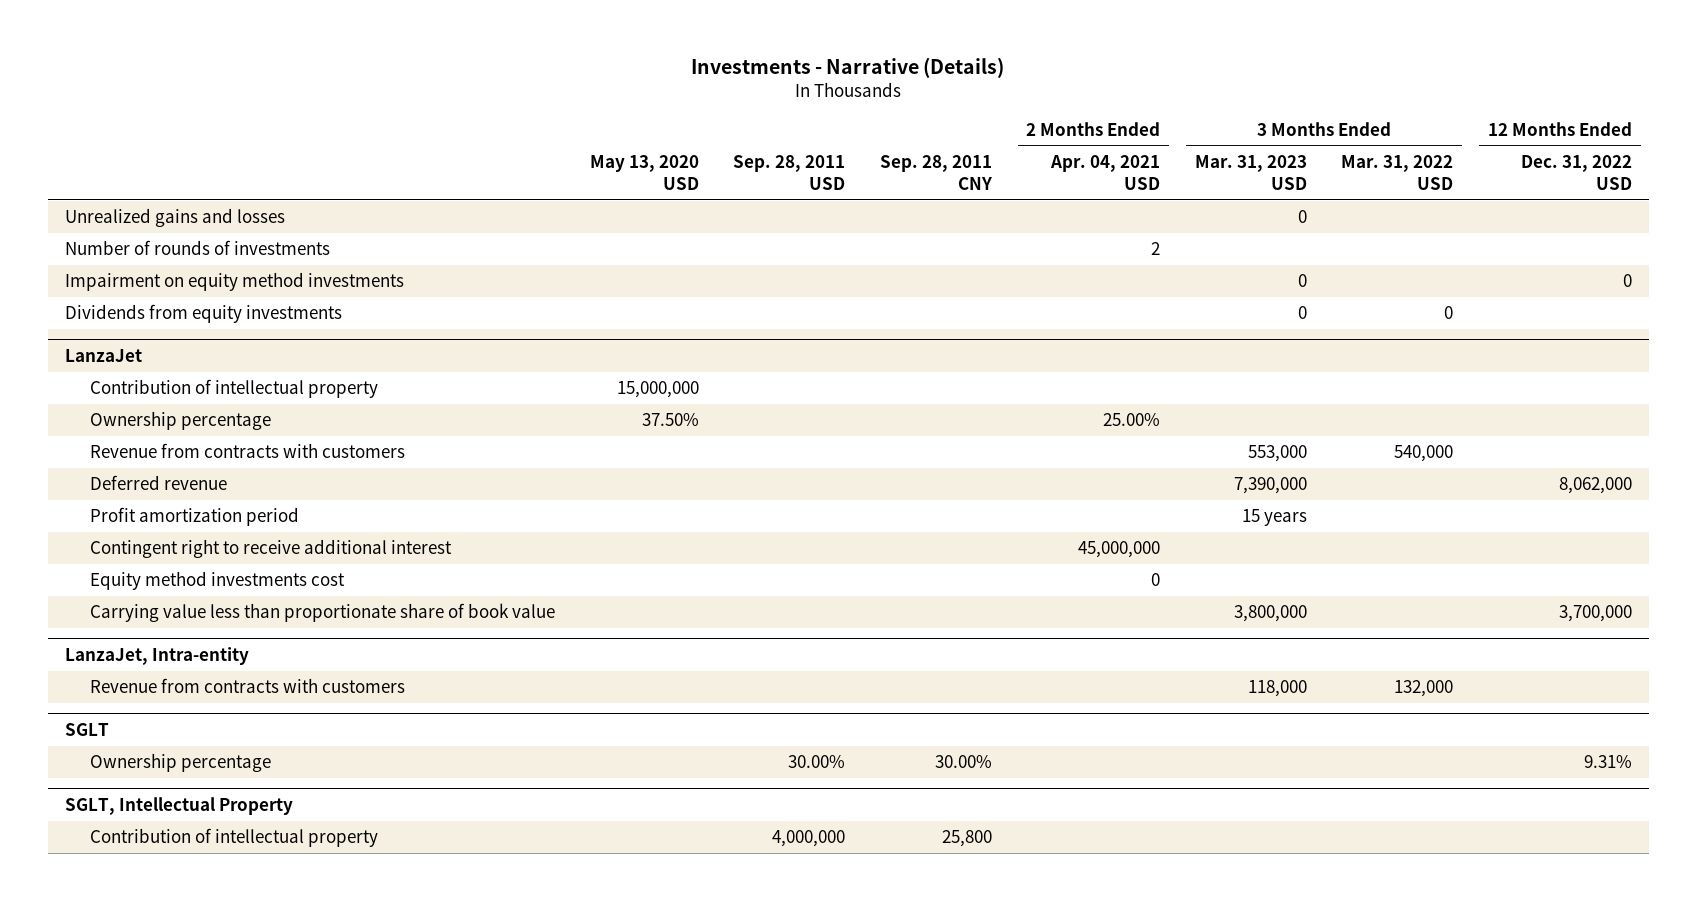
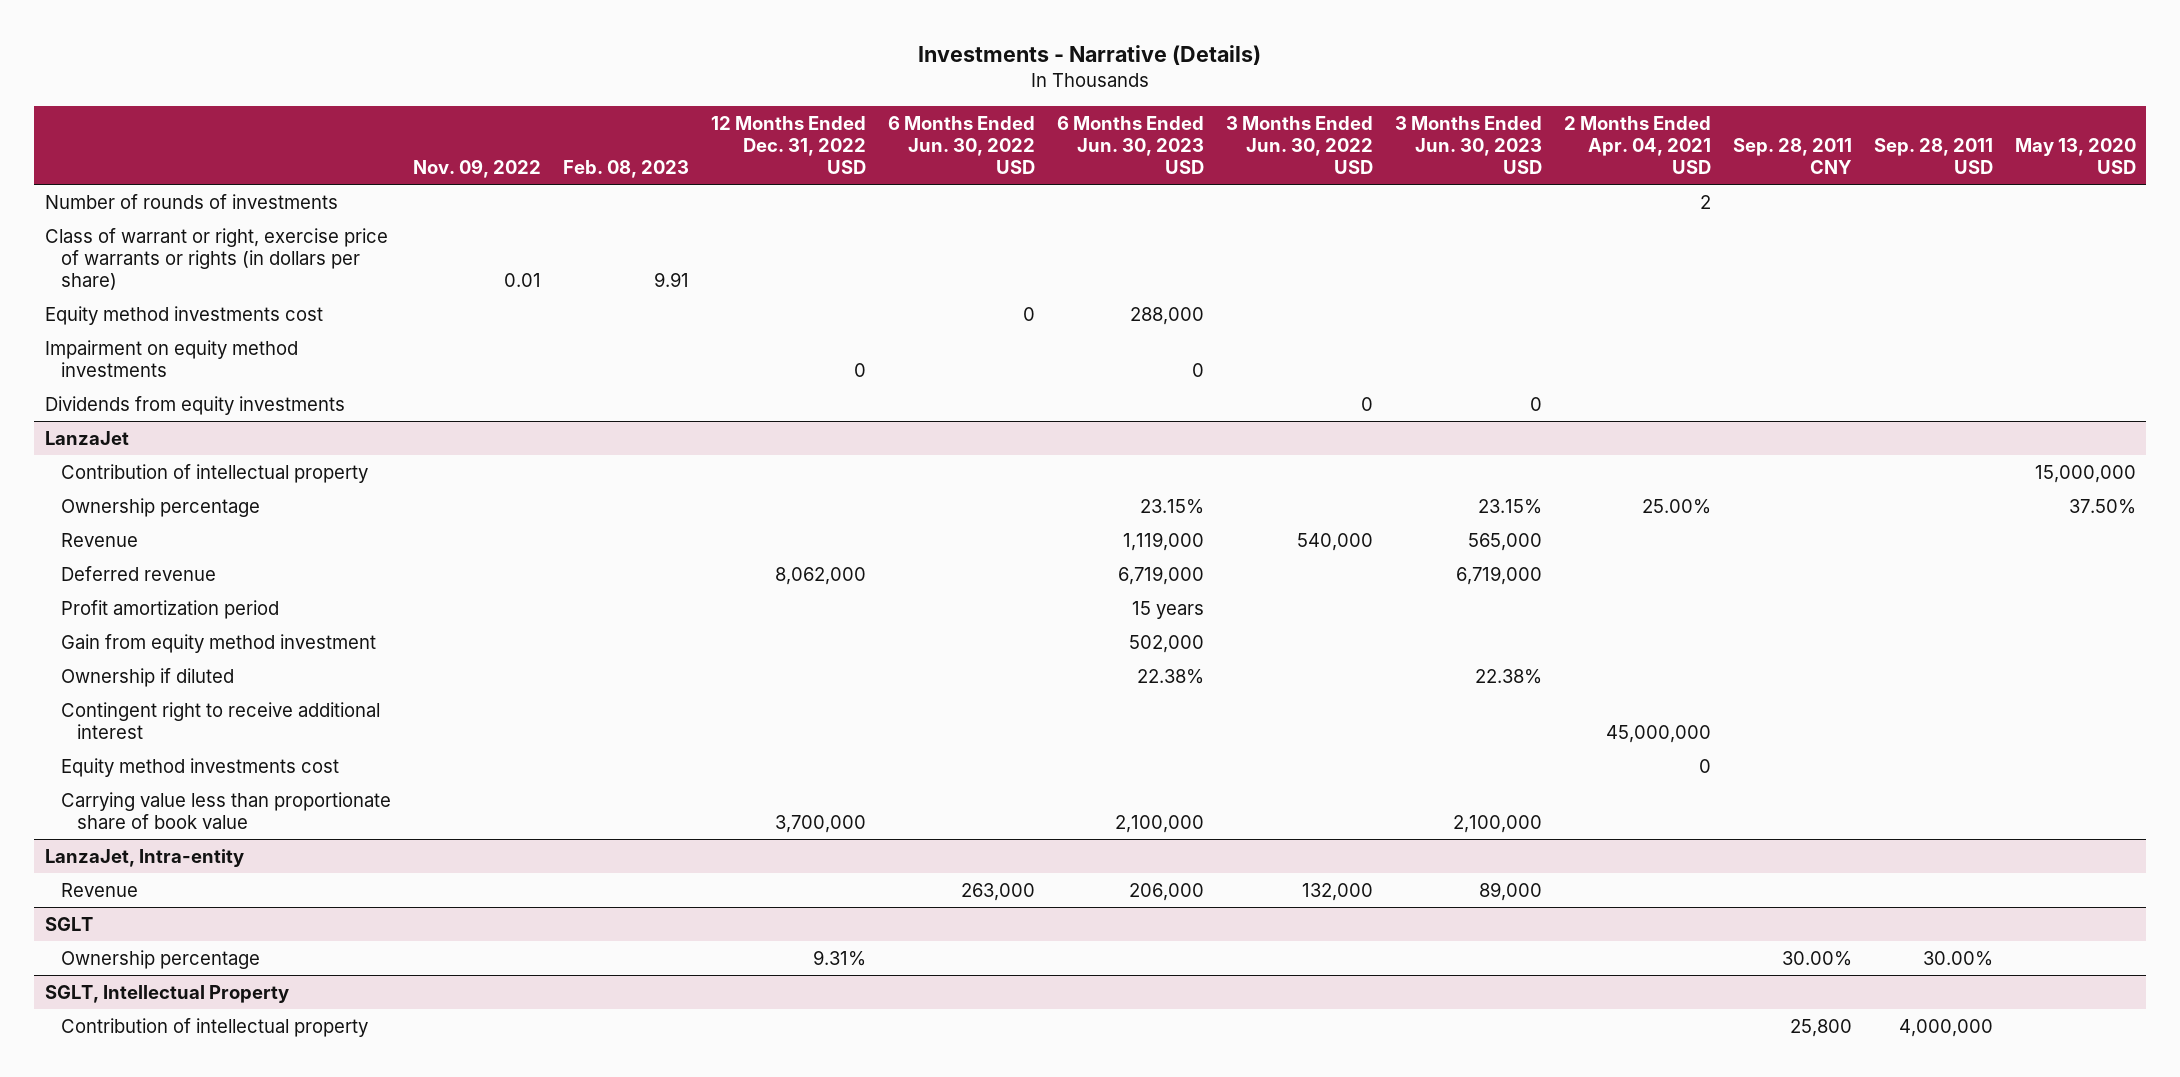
- | May 13, 2020 USD | Sep. 28, 2011 USD | Sep. 28, 2011 CNY | 2 Months Ended Apr. 04, 2021 USD | 3 Months Ended Mar. 31, 2023 USD | 3 Months Ended Mar. 31, 2022 USD | 12 Months Ended Dec. 31, 2022 USD
+ | Nov. 09, 2022 | Feb. 08, 2023 | 12 Months Ended Dec. 31, 2022 USD | 6 Months Ended Jun. 30, 2022 USD | 6 Months Ended Jun. 30, 2023 USD | 3 Months Ended Jun. 30, 2022 USD | 3 Months Ended Jun. 30, 2023 USD | 2 Months Ended Apr. 04, 2021 USD | Sep. 28, 2011 CNY | Sep. 28, 2011 USD | May 13, 2020 USD
- Unrealized gains and losses | | | | | 0 | |
+ Class of warrant or right, exercise price of warrants or rights (in dollars per share) | 0.01 | 9.91 | | | | | | | | |
+ Equity method investments cost | | | | 0 | 288,000 | | | | | |
@ LanzaJet
- Revenue from contracts with customers | | | | | 553,000 | 540,000 |
+ Revenue | | | | | 1,119,000 | 540,000 | 565,000 | | | |
+ Gain from equity method investment | | | | | 502,000 | | | | | |
+ Ownership if diluted | | | | | 22.38% | | 22.38% | | | |
@ LanzaJet, Intra-entity
- Revenue from contracts with customers | | | | | 118,000 | 132,000 |
+ Revenue | | | | 263,000 | 206,000 | 132,000 | 89,000 | | | |

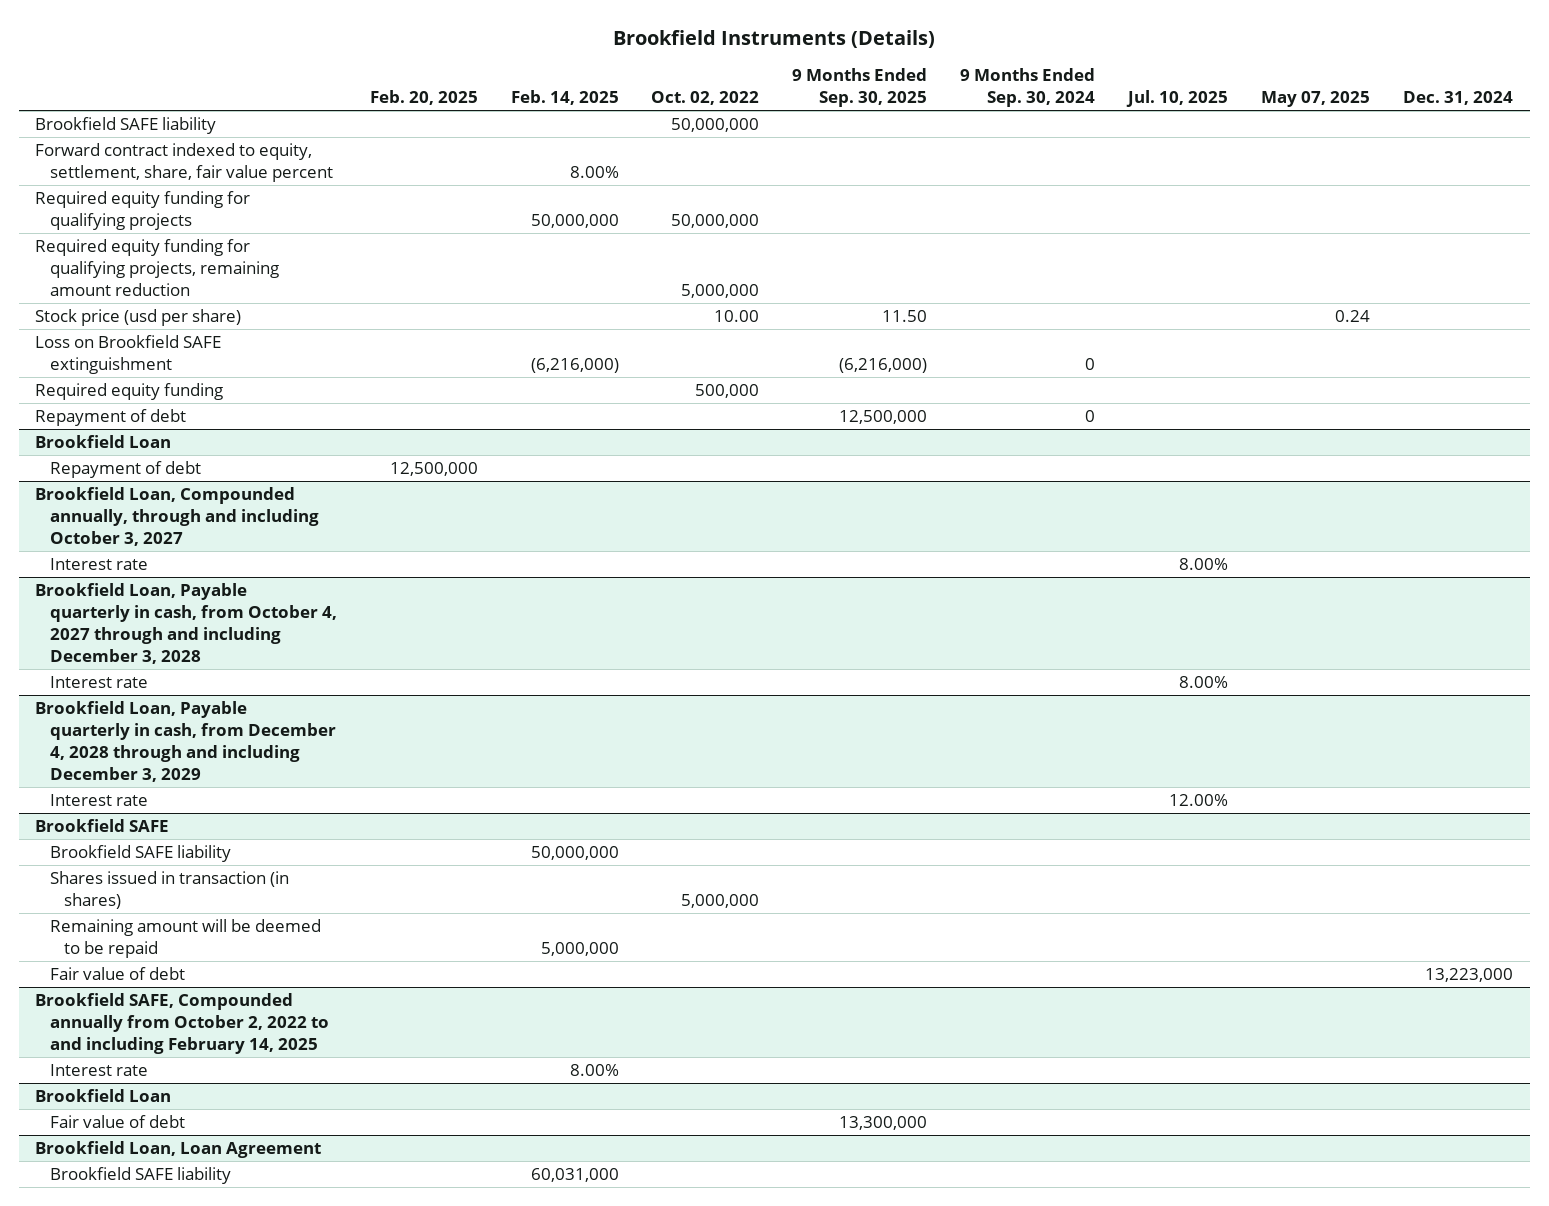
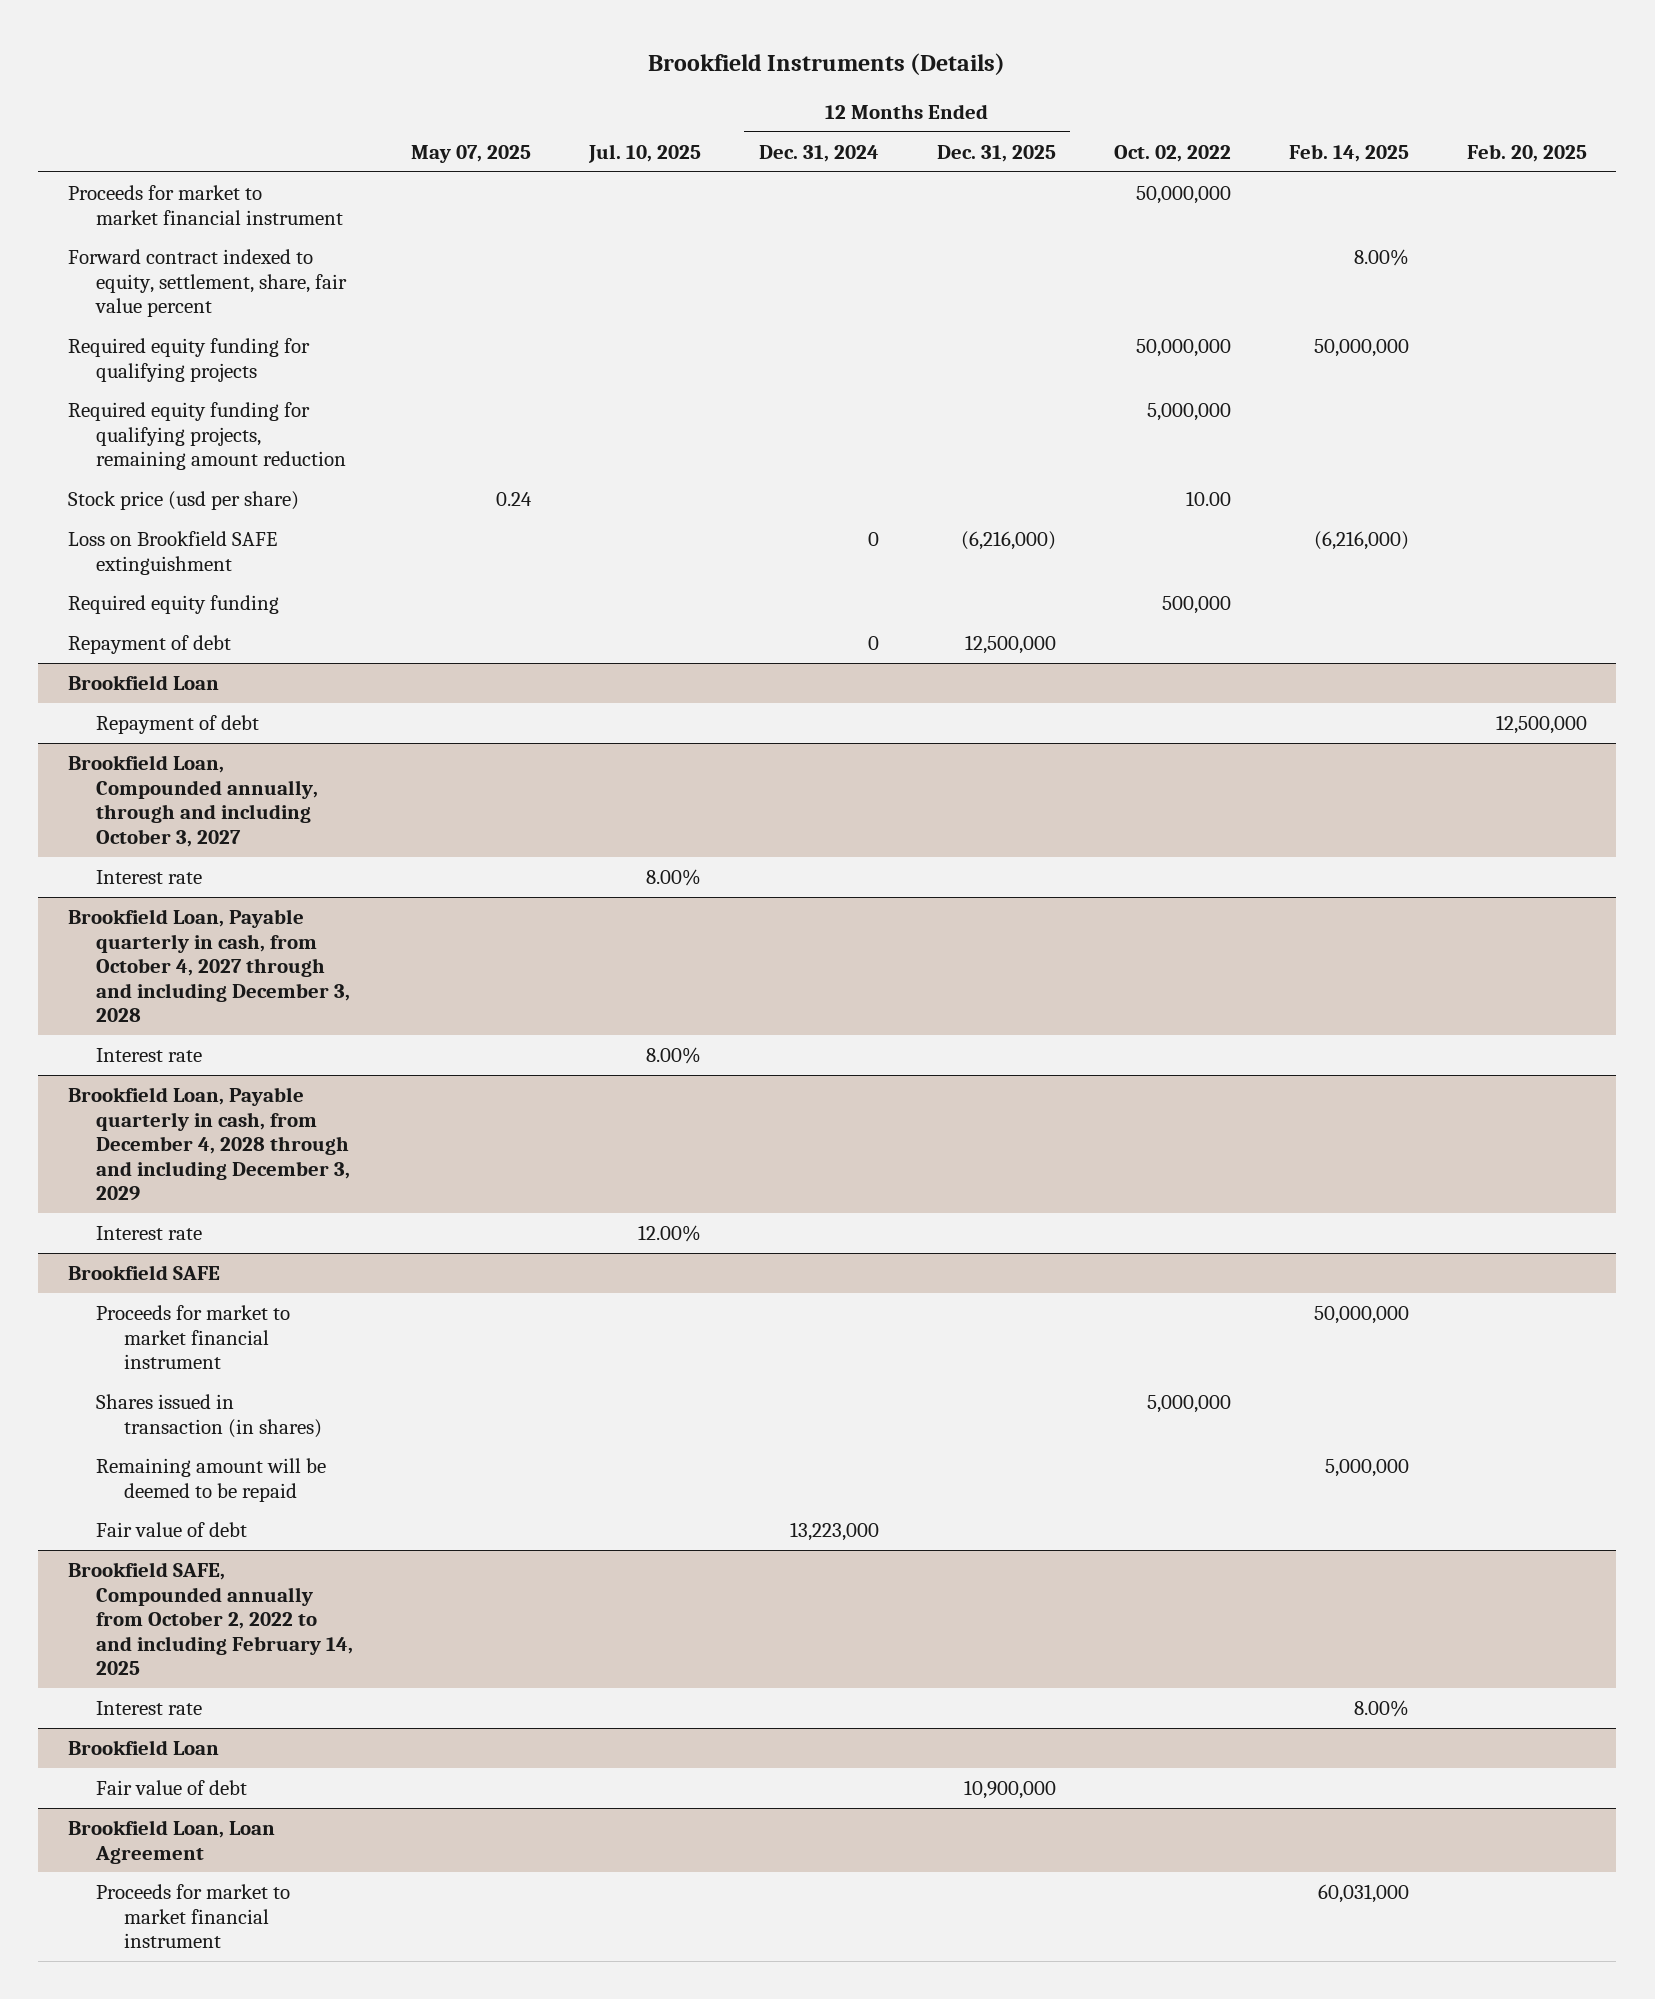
- | Feb. 20, 2025 | Feb. 14, 2025 | Oct. 02, 2022 | 9 Months Ended Sep. 30, 2025 | 9 Months Ended Sep. 30, 2024 | Jul. 10, 2025 | May 07, 2025 | Dec. 31, 2024
+ | May 07, 2025 | Jul. 10, 2025 | 12 Months Ended Dec. 31, 2024 | 12 Months Ended Dec. 31, 2025 | Oct. 02, 2022 | Feb. 14, 2025 | Feb. 20, 2025
- Brookfield SAFE liability | | | 50,000,000 | | | | |
+ Proceeds for market to market financial instrument | | | | | 50,000,000 | |
@ Brookfield SAFE
- Brookfield SAFE liability | | 50,000,000 | | | | | |
+ Proceeds for market to market financial instrument | | | | | | 50,000,000 |
@ Brookfield Loan, Loan Agreement
- Brookfield SAFE liability | | 60,031,000 | | | | | |
+ Proceeds for market to market financial instrument | | | | | | 60,031,000 |

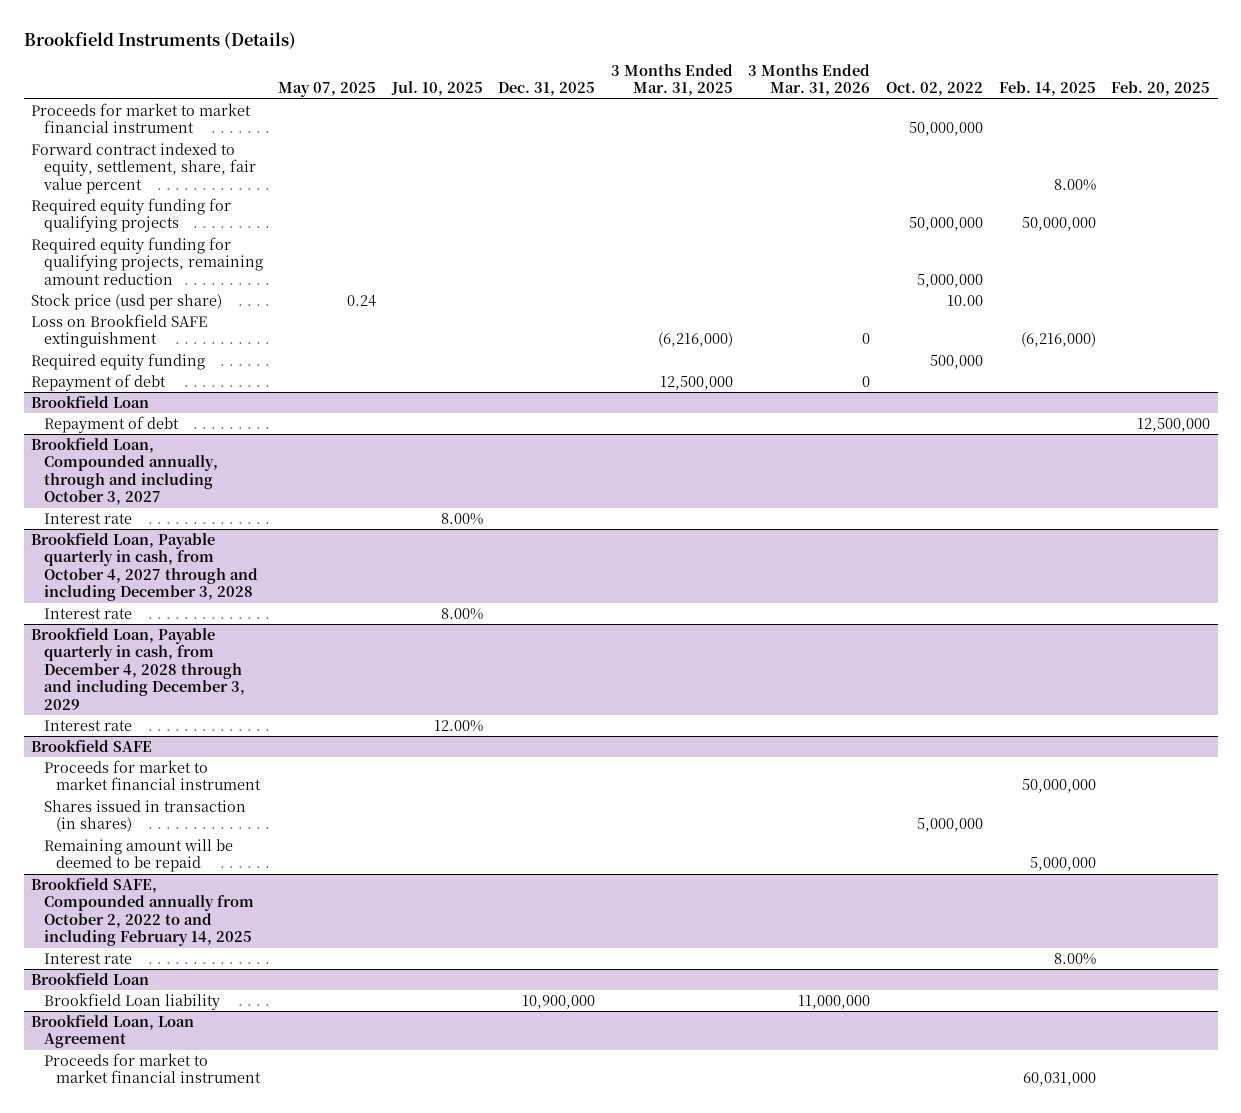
- | May 07, 2025 | Jul. 10, 2025 | 12 Months Ended Dec. 31, 2024 | 12 Months Ended Dec. 31, 2025 | Oct. 02, 2022 | Feb. 14, 2025 | Feb. 20, 2025
+ | May 07, 2025 | Jul. 10, 2025 | Dec. 31, 2025 | 3 Months Ended Mar. 31, 2025 | 3 Months Ended Mar. 31, 2026 | Oct. 02, 2022 | Feb. 14, 2025 | Feb. 20, 2025
@ Brookfield SAFE
- Fair value of debt | | | 13,223,000 | | | |
@ Brookfield Loan
- Fair value of debt | | | | 10,900,000 | | |
+ Brookfield Loan liability | | | 10,900,000 | | 11,000,000 | | |

